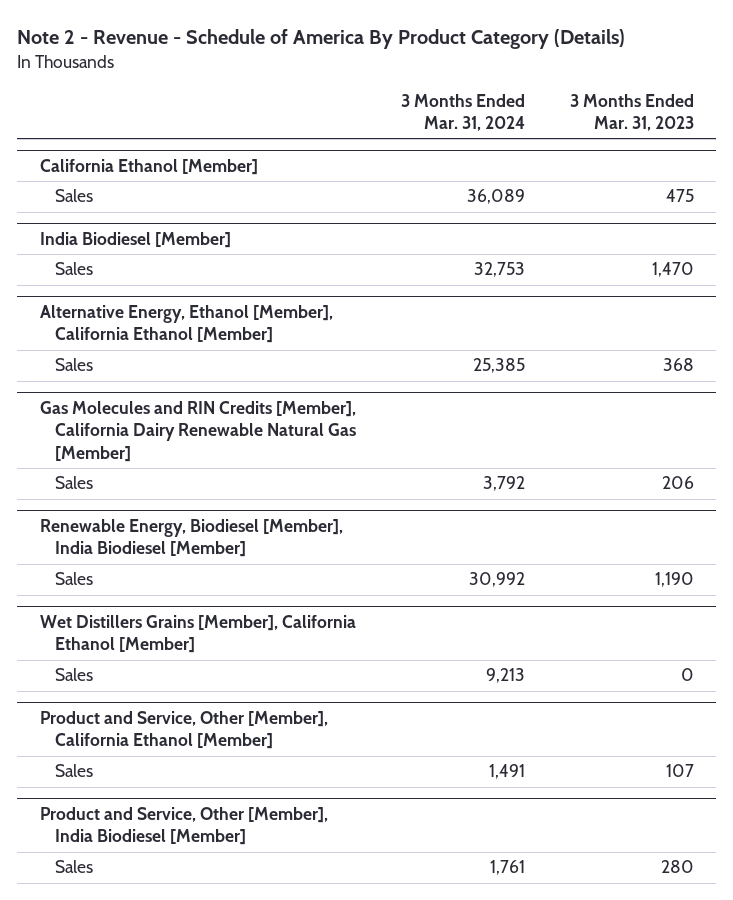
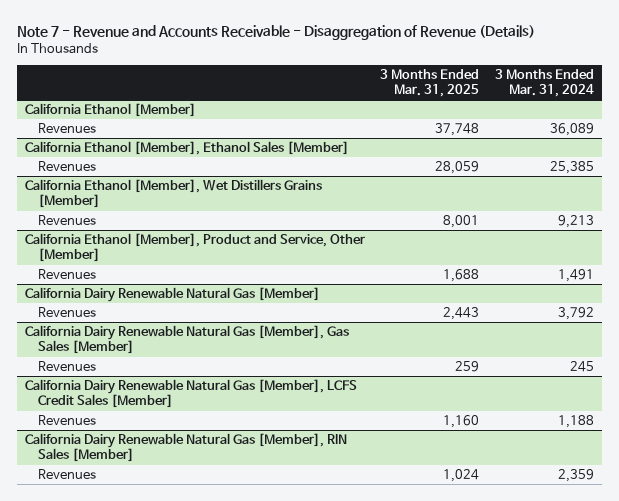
- Note 2 - Revenue - Schedule of America By Product Category (Details)
+ Note 7 - Revenue and Accounts Receivable - Disaggregation of Revenue (Details)
- | 3 Months Ended Mar. 31, 2024 | 3 Months Ended Mar. 31, 2023
+ | 3 Months Ended Mar. 31, 2025 | 3 Months Ended Mar. 31, 2024
@ California Ethanol [Member]
- Sales | 36,089 | 475
- India Biodiesel [Member]
- Sales | 32,753 | 1,470
- Alternative Energy, Ethanol [Member], California Ethanol [Member]
- Sales | 25,385 | 368
- Gas Molecules and RIN Credits [Member], California Dairy Renewable Natural Gas [Member]
- Sales | 3,792 | 206
- Renewable Energy, Biodiesel [Member], India Biodiesel [Member]
- Sales | 30,992 | 1,190
- Wet Distillers Grains [Member], California Ethanol [Member]
- Sales | 9,213 | 0
- Product and Service, Other [Member], California Ethanol [Member]
- Sales | 1,491 | 107
- Product and Service, Other [Member], India Biodiesel [Member]
- Sales | 1,761 | 280
@ California Ethanol [Member]
+ Revenues | 37,748 | 36,089
+ California Ethanol [Member], Ethanol Sales [Member]
+ Revenues | 28,059 | 25,385
+ California Ethanol [Member], Wet Distillers Grains [Member]
+ Revenues | 8,001 | 9,213
+ California Ethanol [Member], Product and Service, Other [Member]
+ Revenues | 1,688 | 1,491
+ California Dairy Renewable Natural Gas [Member]
+ Revenues | 2,443 | 3,792
+ California Dairy Renewable Natural Gas [Member], Gas Sales [Member]
+ Revenues | 259 | 245
+ California Dairy Renewable Natural Gas [Member], LCFS Credit Sales [Member]
+ Revenues | 1,160 | 1,188
+ California Dairy Renewable Natural Gas [Member], RIN Sales [Member]
+ Revenues | 1,024 | 2,359

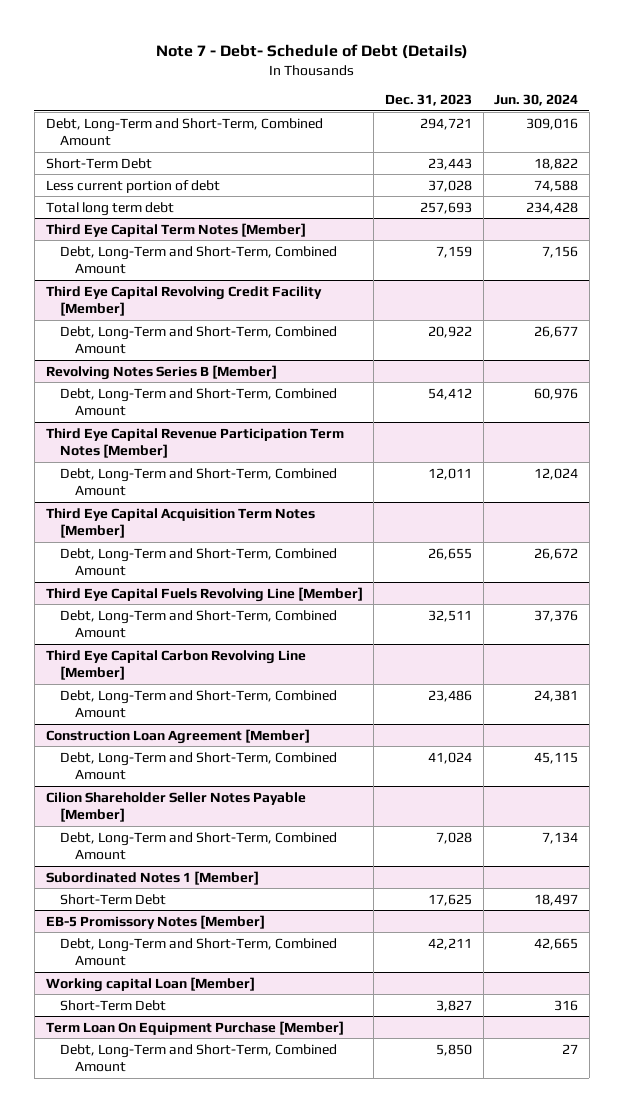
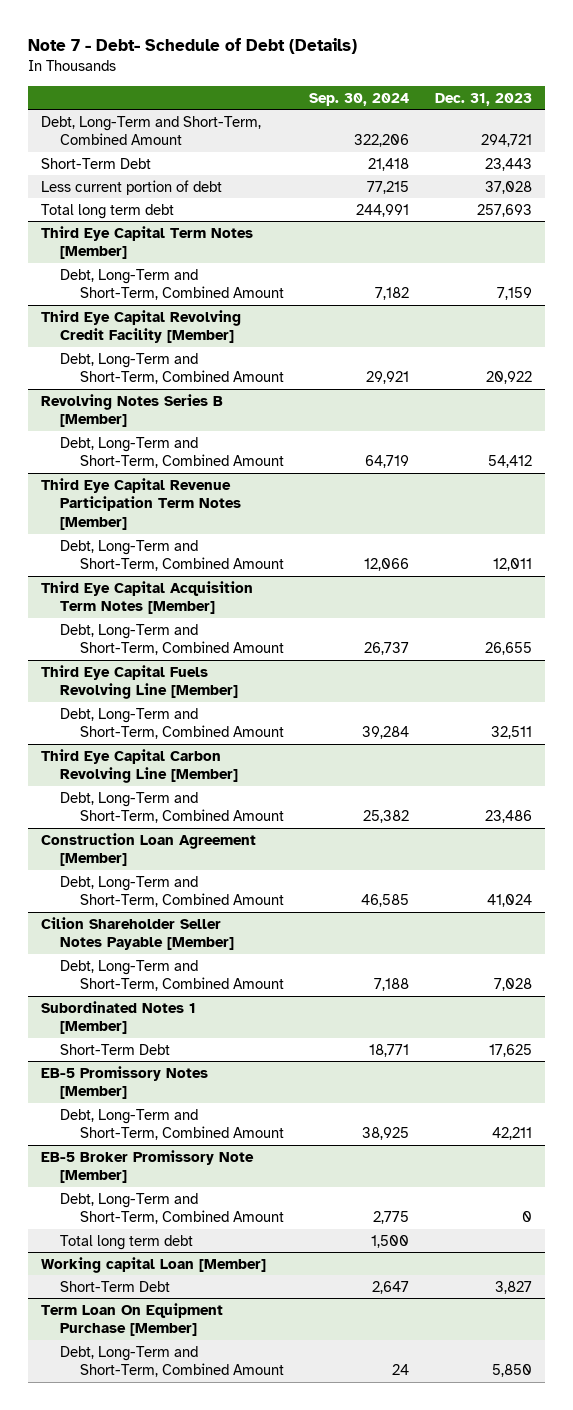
- | Dec. 31, 2023 | Jun. 30, 2024
+ | Sep. 30, 2024 | Dec. 31, 2023
+ EB-5 Broker Promissory Note [Member]
+ Debt, Long-Term and Short-Term, Combined Amount | 2,775 | 0
+ Total long term debt | 1,500 |

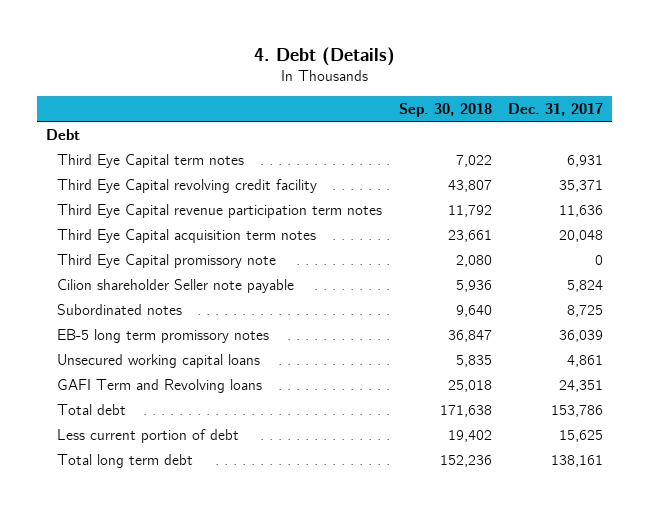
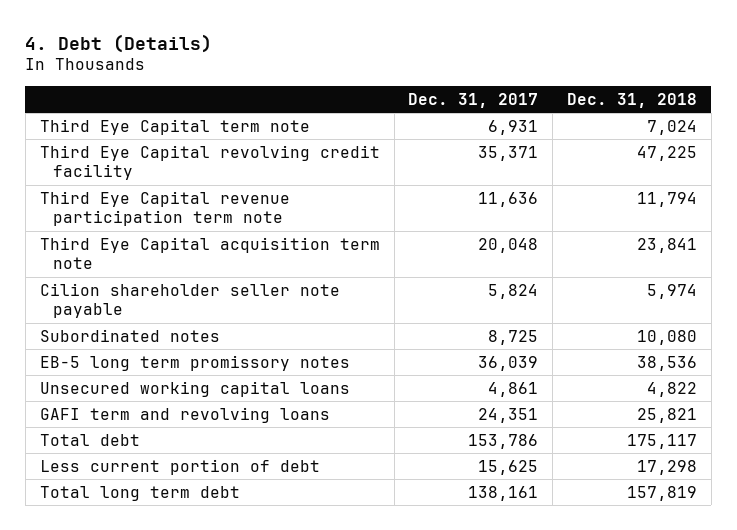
- | Sep. 30, 2018 | Dec. 31, 2017
+ | Dec. 31, 2017 | Dec. 31, 2018
- Debt
- Third Eye Capital term notes | 7,022 | 6,931
+ Third Eye Capital term note | 6,931 | 7,024
- Third Eye Capital revenue participation term notes | 11,792 | 11,636
- Third Eye Capital acquisition term notes | 23,661 | 20,048
- Third Eye Capital promissory note | 2,080 | 0
- Cilion shareholder Seller note payable | 5,936 | 5,824
+ Third Eye Capital revenue participation term note | 11,636 | 11,794
+ Third Eye Capital acquisition term note | 20,048 | 23,841
+ Cilion shareholder seller note payable | 5,824 | 5,974
- GAFI Term and Revolving loans | 25,018 | 24,351
+ GAFI term and revolving loans | 24,351 | 25,821

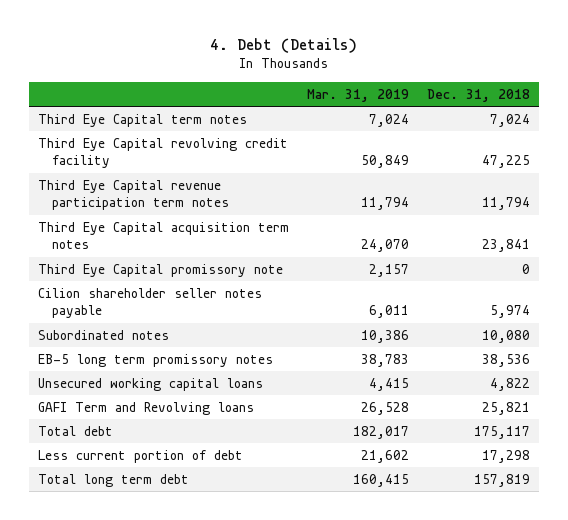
- | Dec. 31, 2017 | Dec. 31, 2018
+ | Mar. 31, 2019 | Dec. 31, 2018
- Third Eye Capital term note | 6,931 | 7,024
+ Third Eye Capital term notes | 7,024 | 7,024
- Third Eye Capital revenue participation term note | 11,636 | 11,794
- Third Eye Capital acquisition term note | 20,048 | 23,841
- Cilion shareholder seller note payable | 5,824 | 5,974
+ Third Eye Capital revenue participation term notes | 11,794 | 11,794
+ Third Eye Capital acquisition term notes | 24,070 | 23,841
+ Third Eye Capital promissory note | 2,157 | 0
+ Cilion shareholder seller notes payable | 6,011 | 5,974
- GAFI term and revolving loans | 24,351 | 25,821
+ GAFI Term and Revolving loans | 26,528 | 25,821

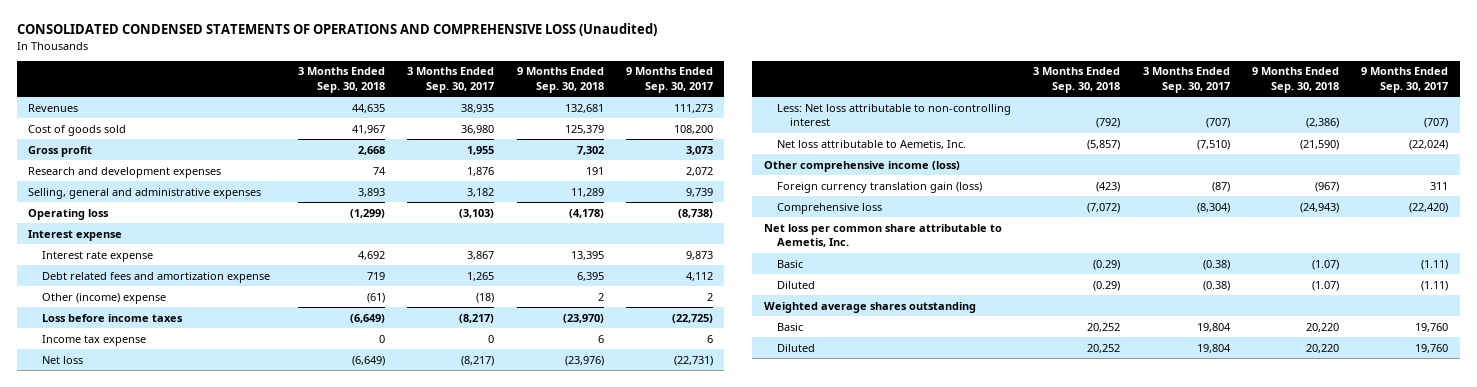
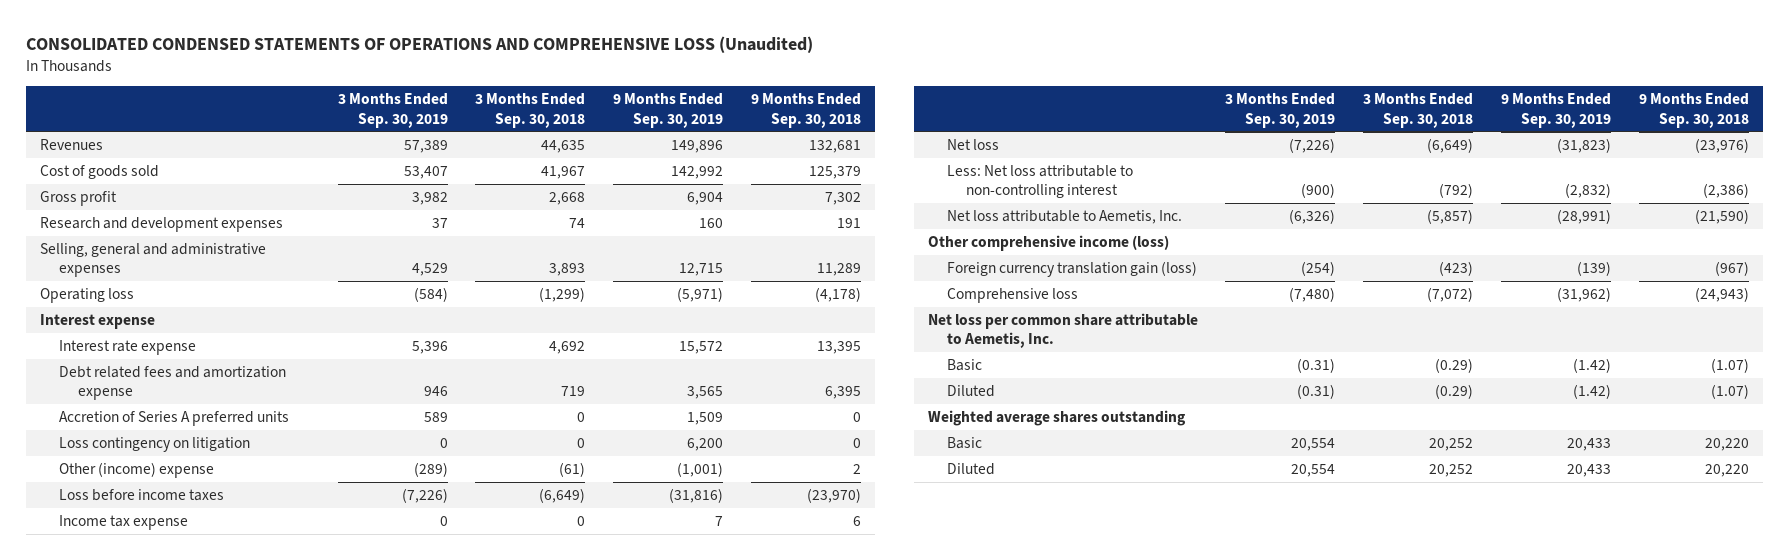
- | 3 Months Ended Sep. 30, 2018 | 3 Months Ended Sep. 30, 2017 | 9 Months Ended Sep. 30, 2018 | 9 Months Ended Sep. 30, 2017
+ | 3 Months Ended Sep. 30, 2019 | 3 Months Ended Sep. 30, 2018 | 9 Months Ended Sep. 30, 2019 | 9 Months Ended Sep. 30, 2018
+ Accretion of Series A preferred units | 589 | 0 | 1,509 | 0
+ Loss contingency on litigation | 0 | 0 | 6,200 | 0

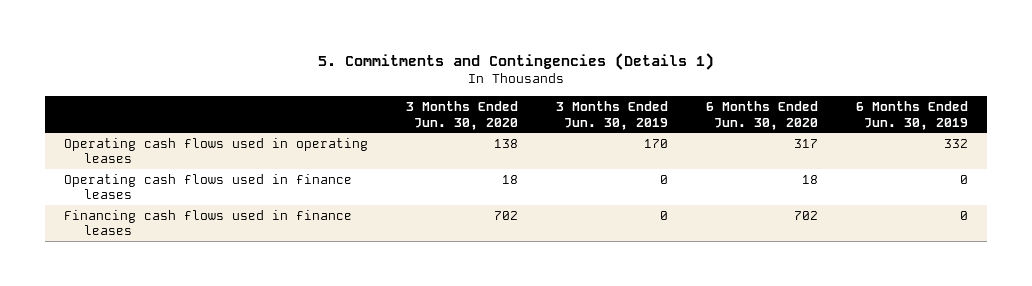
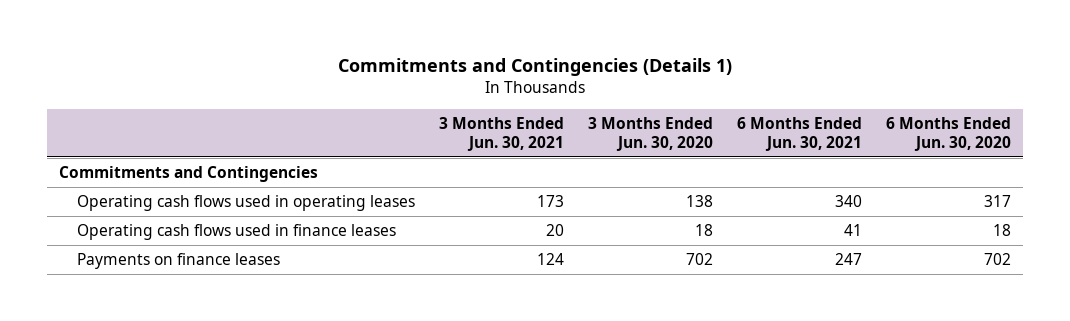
- 5. Commitments and Contingencies (Details 1)
+ Commitments and Contingencies (Details 1)
- | 3 Months Ended Jun. 30, 2020 | 3 Months Ended Jun. 30, 2019 | 6 Months Ended Jun. 30, 2020 | 6 Months Ended Jun. 30, 2019
+ | 3 Months Ended Jun. 30, 2021 | 3 Months Ended Jun. 30, 2020 | 6 Months Ended Jun. 30, 2021 | 6 Months Ended Jun. 30, 2020
+ Commitments and Contingencies
- Financing cash flows used in finance leases | 702 | 0 | 702 | 0
+ Payments on finance leases | 124 | 702 | 247 | 702

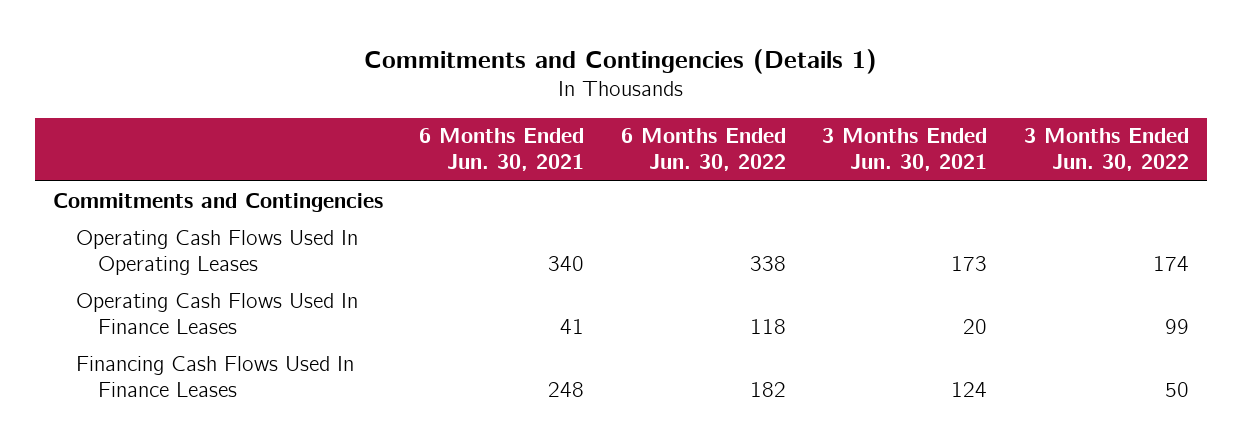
- | 3 Months Ended Jun. 30, 2021 | 3 Months Ended Jun. 30, 2020 | 6 Months Ended Jun. 30, 2021 | 6 Months Ended Jun. 30, 2020
+ | 6 Months Ended Jun. 30, 2021 | 6 Months Ended Jun. 30, 2022 | 3 Months Ended Jun. 30, 2021 | 3 Months Ended Jun. 30, 2022
- Operating cash flows used in operating leases | 173 | 138 | 340 | 317
- Operating cash flows used in finance leases | 20 | 18 | 41 | 18
- Payments on finance leases | 124 | 702 | 247 | 702
+ Operating Cash Flows Used In Operating Leases | 340 | 338 | 173 | 174
+ Operating Cash Flows Used In Finance Leases | 41 | 118 | 20 | 99
+ Financing Cash Flows Used In Finance Leases | 248 | 182 | 124 | 50

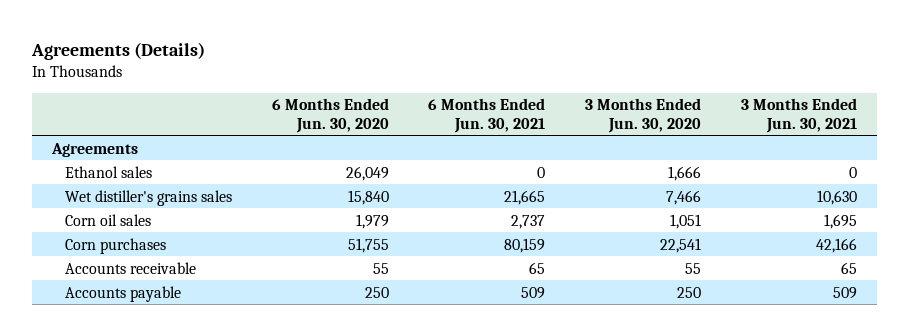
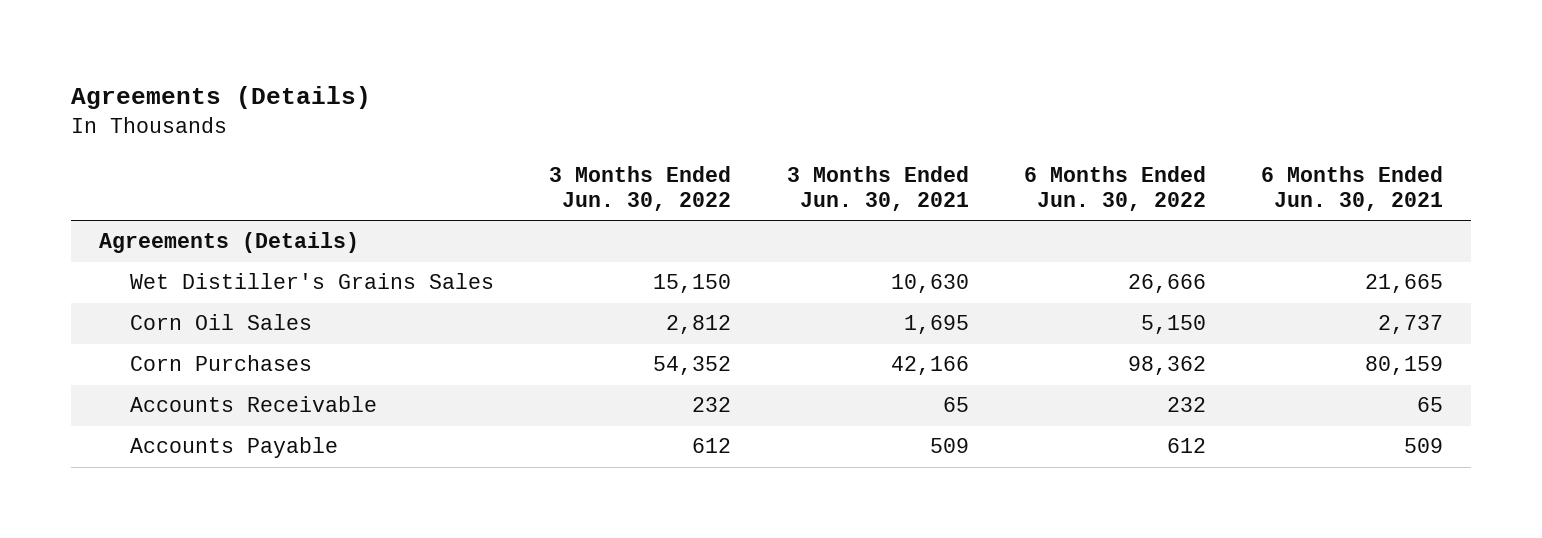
- | 6 Months Ended Jun. 30, 2020 | 6 Months Ended Jun. 30, 2021 | 3 Months Ended Jun. 30, 2020 | 3 Months Ended Jun. 30, 2021
+ | 3 Months Ended Jun. 30, 2022 | 3 Months Ended Jun. 30, 2021 | 6 Months Ended Jun. 30, 2022 | 6 Months Ended Jun. 30, 2021
- Agreements
- Ethanol sales | 26,049 | 0 | 1,666 | 0
- Wet distiller's grains sales | 15,840 | 21,665 | 7,466 | 10,630
- Corn oil sales | 1,979 | 2,737 | 1,051 | 1,695
- Corn purchases | 51,755 | 80,159 | 22,541 | 42,166
- Accounts receivable | 55 | 65 | 55 | 65
- Accounts payable | 250 | 509 | 250 | 509
+ Agreements (Details)
+ Wet Distiller's Grains Sales | 15,150 | 10,630 | 26,666 | 21,665
+ Corn Oil Sales | 2,812 | 1,695 | 5,150 | 2,737
+ Corn Purchases | 54,352 | 42,166 | 98,362 | 80,159
+ Accounts Receivable | 232 | 65 | 232 | 65
+ Accounts Payable | 612 | 509 | 612 | 509

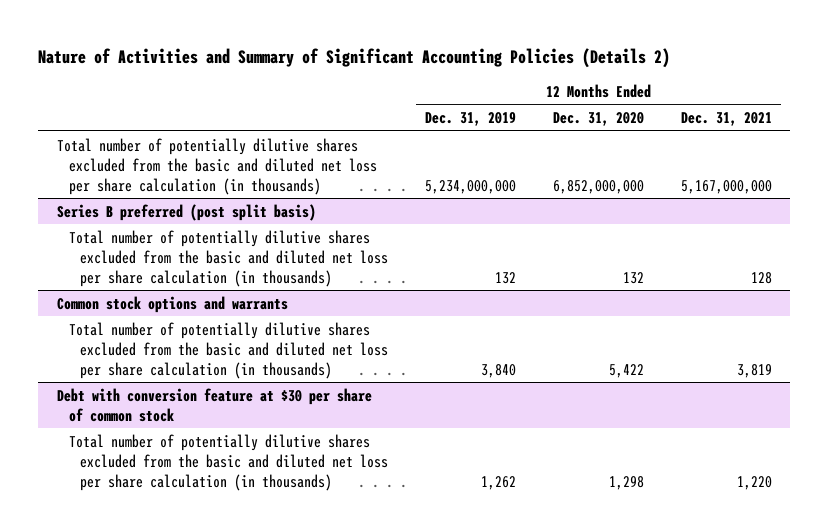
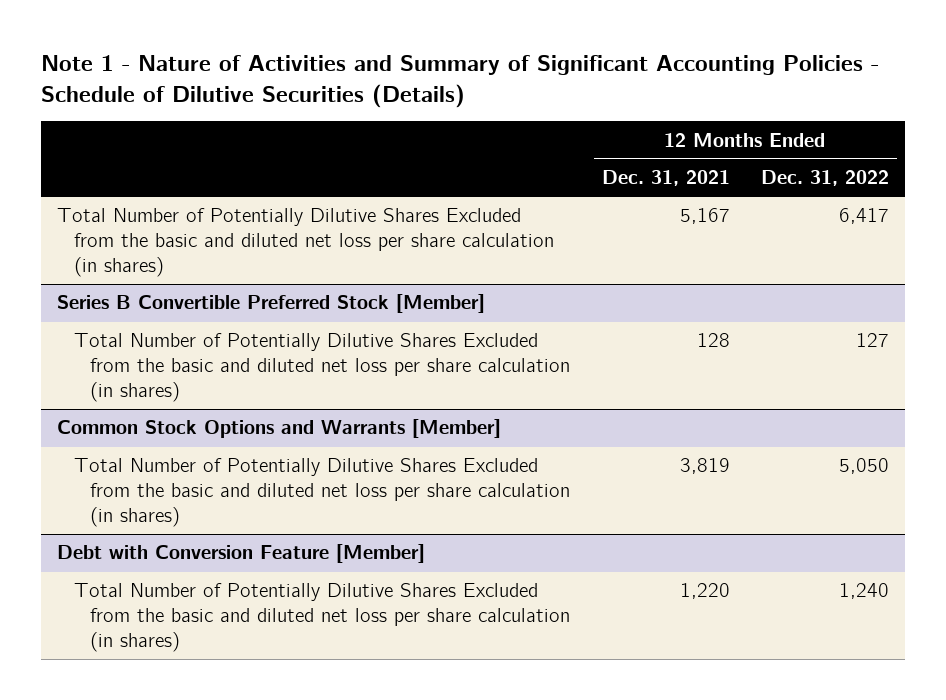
- Nature of Activities and Summary of Significant Accounting Policies (Details 2)
+ Note 1 - Nature of Activities and Summary of Significant Accounting Policies - Schedule of Dilutive Securities (Details)
- | 12 Months Ended Dec. 31, 2019 | 12 Months Ended Dec. 31, 2020 | 12 Months Ended Dec. 31, 2021
+ | 12 Months Ended Dec. 31, 2021 | 12 Months Ended Dec. 31, 2022
- Total number of potentially dilutive shares excluded from the basic and diluted net loss per share calculation (in thousands) | 5,234,000,000 | 6,852,000,000 | 5,167,000,000
- Series B preferred (post split basis)
- Total number of potentially dilutive shares excluded from the basic and diluted net loss per share calculation (in thousands) | 132 | 132 | 128
- Common stock options and warrants
- Total number of potentially dilutive shares excluded from the basic and diluted net loss per share calculation (in thousands) | 3,840 | 5,422 | 3,819
- Debt with conversion feature at $30 per share of common stock
- Total number of potentially dilutive shares excluded from the basic and diluted net loss per share calculation (in thousands) | 1,262 | 1,298 | 1,220
+ Total Number of Potentially Dilutive Shares Excluded from the basic and diluted net loss per share calculation (in shares) | 5,167 | 6,417
+ Series B Convertible Preferred Stock [Member]
+ Total Number of Potentially Dilutive Shares Excluded from the basic and diluted net loss per share calculation (in shares) | 128 | 127
+ Common Stock Options and Warrants [Member]
+ Total Number of Potentially Dilutive Shares Excluded from the basic and diluted net loss per share calculation (in shares) | 3,819 | 5,050
+ Debt with Conversion Feature [Member]
+ Total Number of Potentially Dilutive Shares Excluded from the basic and diluted net loss per share calculation (in shares) | 1,220 | 1,240

